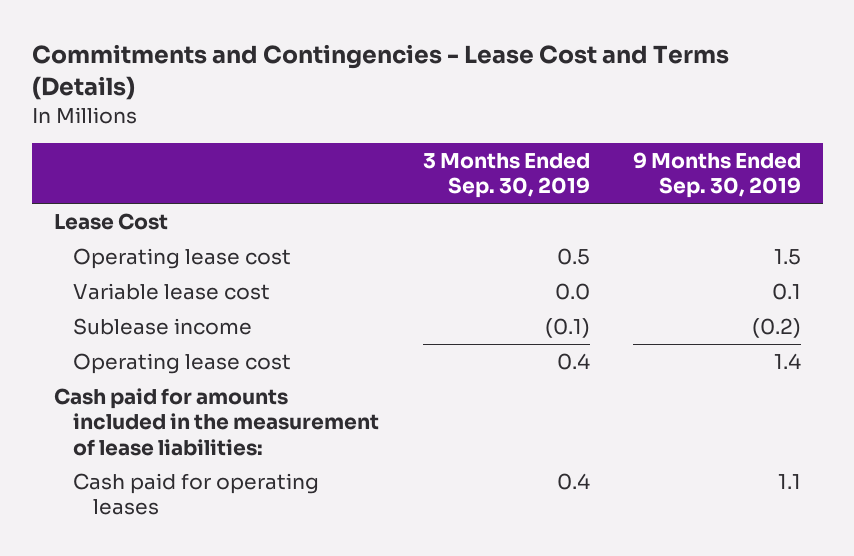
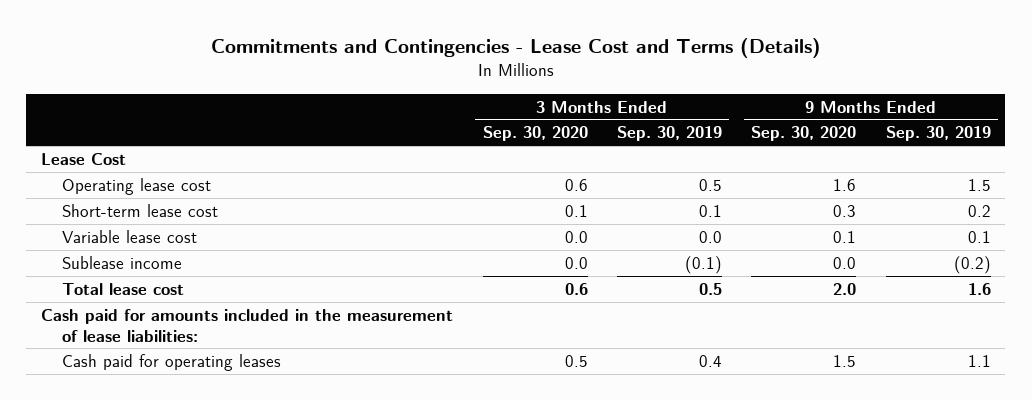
- | 3 Months Ended Sep. 30, 2019 | 9 Months Ended Sep. 30, 2019
+ | 3 Months Ended Sep. 30, 2020 | 3 Months Ended Sep. 30, 2019 | 9 Months Ended Sep. 30, 2020 | 9 Months Ended Sep. 30, 2019
+ Short-term lease cost | 0.1 | 0.1 | 0.3 | 0.2
- Operating lease cost | 0.4 | 1.4
+ Total lease cost | 0.6 | 0.5 | 2.0 | 1.6

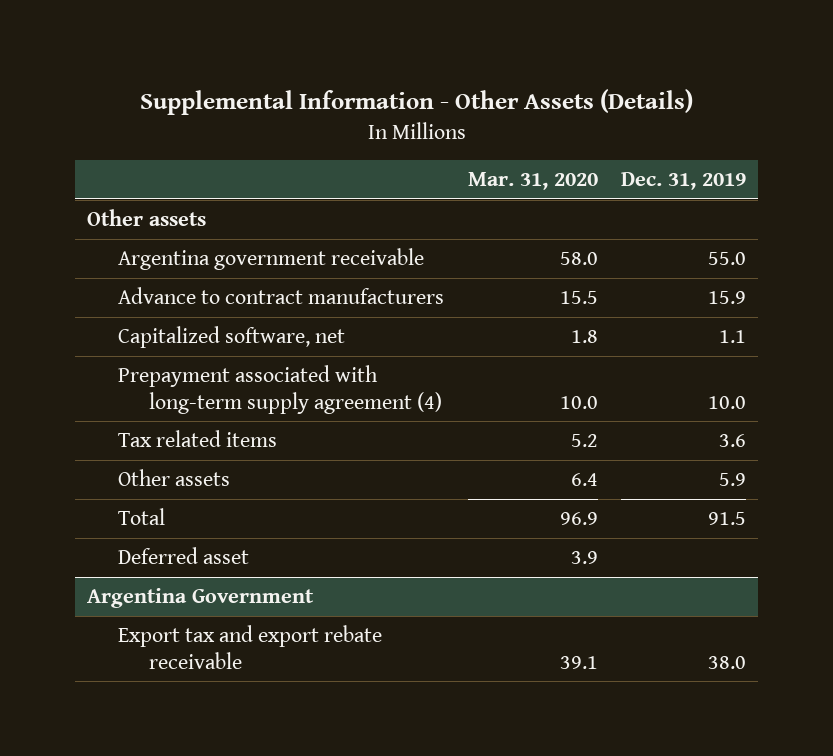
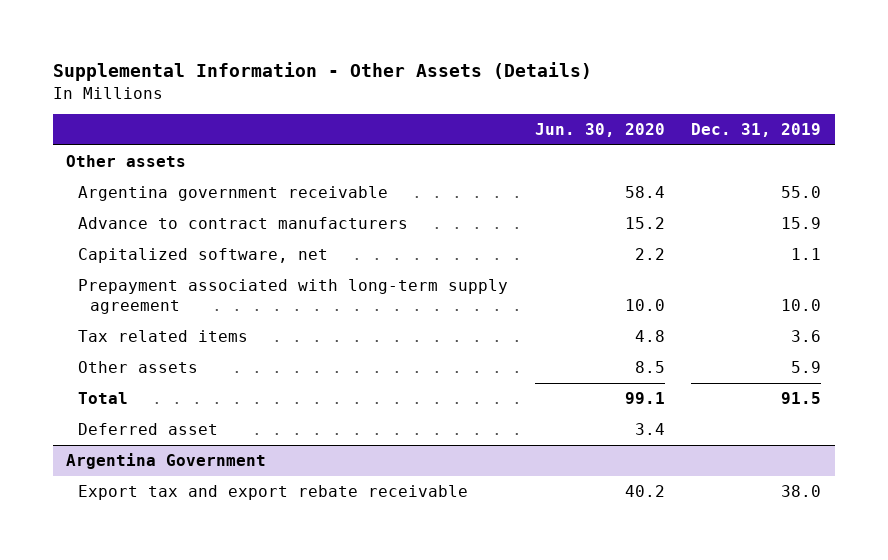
- | Mar. 31, 2020 | Dec. 31, 2019
+ | Jun. 30, 2020 | Dec. 31, 2019
- Prepayment associated with long-term supply agreement (4) | 10.0 | 10.0
+ Prepayment associated with long-term supply agreement | 10.0 | 10.0

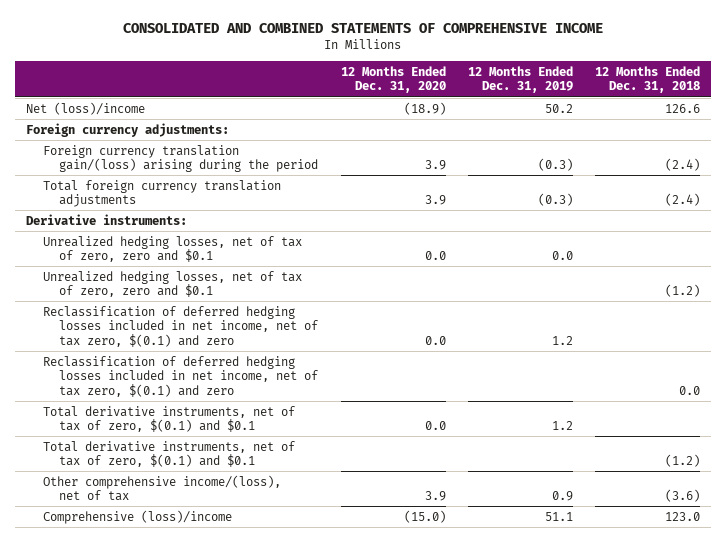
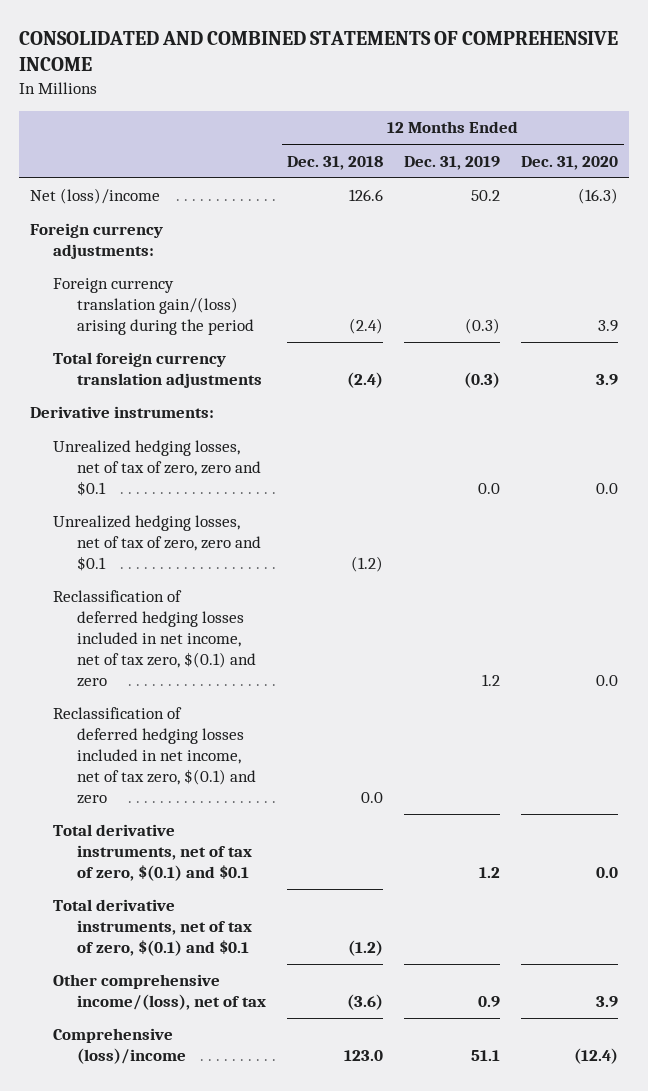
- | 12 Months Ended Dec. 31, 2020 | 12 Months Ended Dec. 31, 2019 | 12 Months Ended Dec. 31, 2018
+ | 12 Months Ended Dec. 31, 2018 | 12 Months Ended Dec. 31, 2019 | 12 Months Ended Dec. 31, 2020
- Net (loss)/income | (18.9) | 50.2 | 126.6
+ Net (loss)/income | 126.6 | 50.2 | (16.3)
- Comprehensive (loss)/income | (15.0) | 51.1 | 123.0
+ Comprehensive (loss)/income | 123.0 | 51.1 | (12.4)

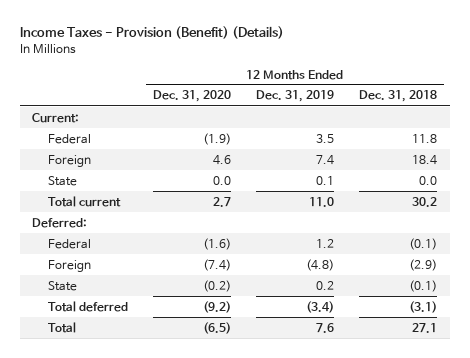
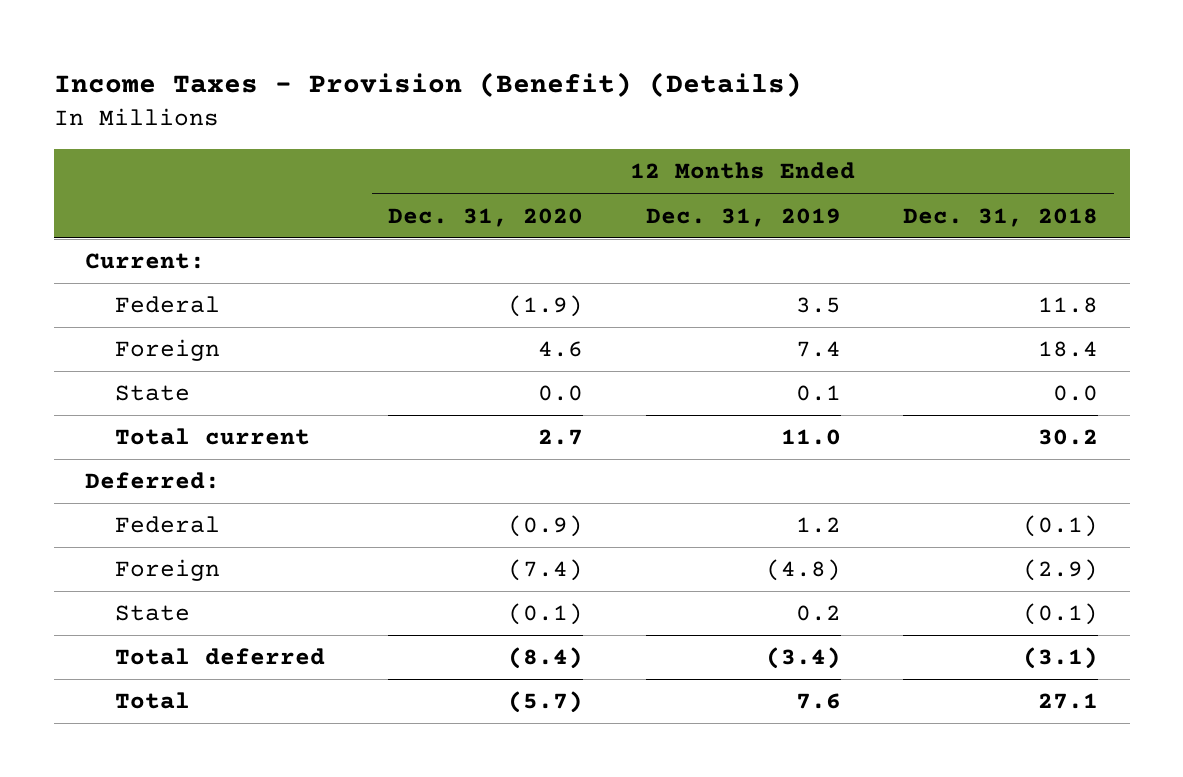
- Federal | (1.6) | 1.2 | (0.1)
+ Federal | (0.9) | 1.2 | (0.1)
- State | (0.2) | 0.2 | (0.1)
- Total deferred | (9.2) | (3.4) | (3.1)
- Total | (6.5) | 7.6 | 27.1
+ State | (0.1) | 0.2 | (0.1)
+ Total deferred | (8.4) | (3.4) | (3.1)
+ Total | (5.7) | 7.6 | 27.1

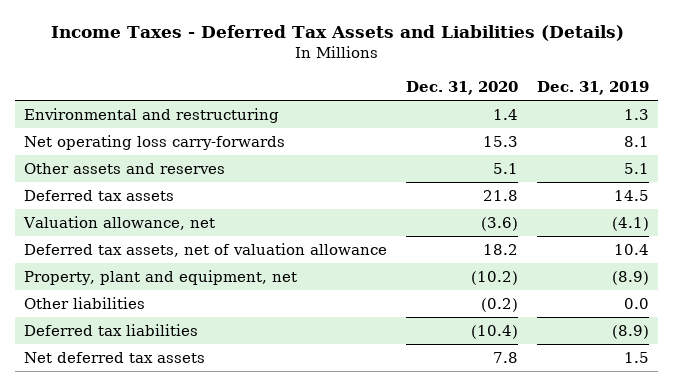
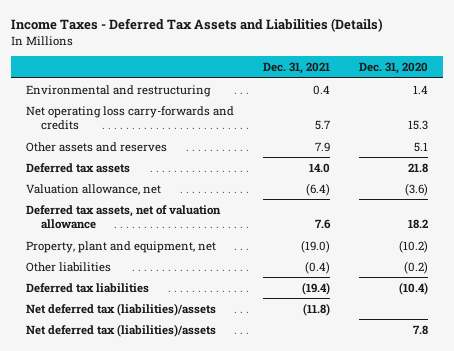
- | Dec. 31, 2020 | Dec. 31, 2019
+ | Dec. 31, 2021 | Dec. 31, 2020
- Net operating loss carry-forwards | 15.3 | 8.1
+ Net operating loss carry-forwards and credits | 5.7 | 15.3
- Net deferred tax assets | 7.8 | 1.5
+ Net deferred tax (liabilities)/assets | (11.8) |
+ Net deferred tax (liabilities)/assets | | 7.8

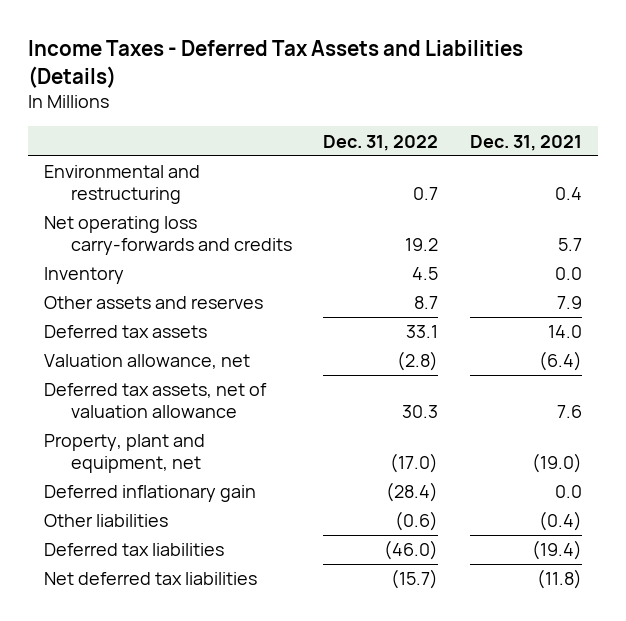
- | Dec. 31, 2021 | Dec. 31, 2020
+ | Dec. 31, 2022 | Dec. 31, 2021
+ Inventory | 4.5 | 0.0
+ Deferred inflationary gain | (28.4) | 0.0
- Net deferred tax (liabilities)/assets | (11.8) |
- Net deferred tax (liabilities)/assets | | 7.8
+ Net deferred tax liabilities | (15.7) | (11.8)

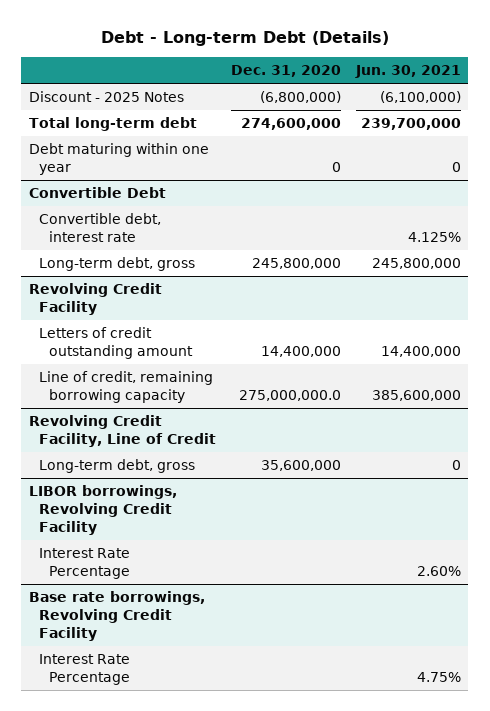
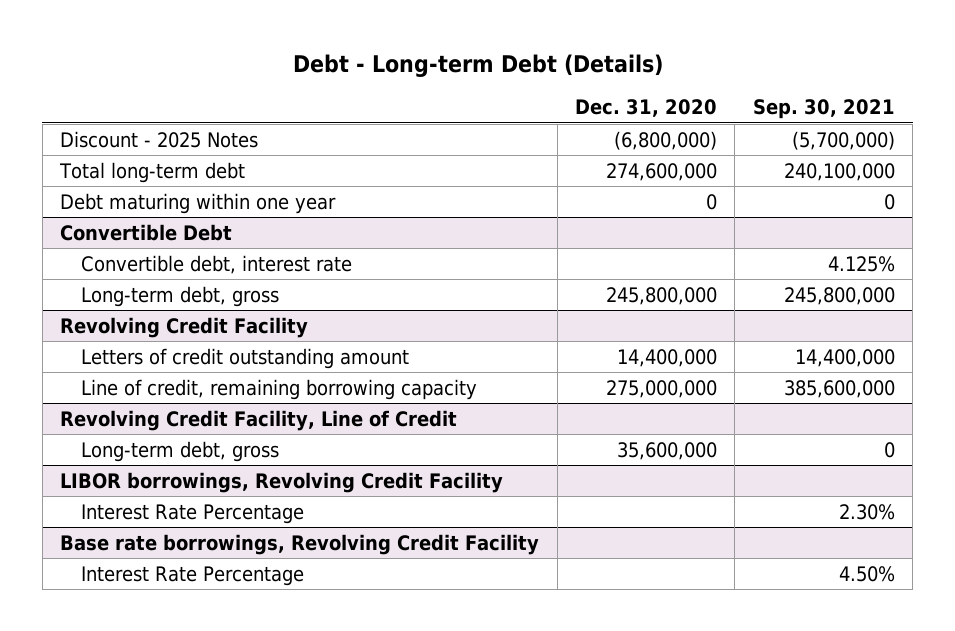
- | Dec. 31, 2020 | Jun. 30, 2021
+ | Dec. 31, 2020 | Sep. 30, 2021
@ Revolving Credit Facility
- Line of credit, remaining borrowing capacity | 275,000,000.0 | 385,600,000
+ Line of credit, remaining borrowing capacity | 275,000,000 | 385,600,000

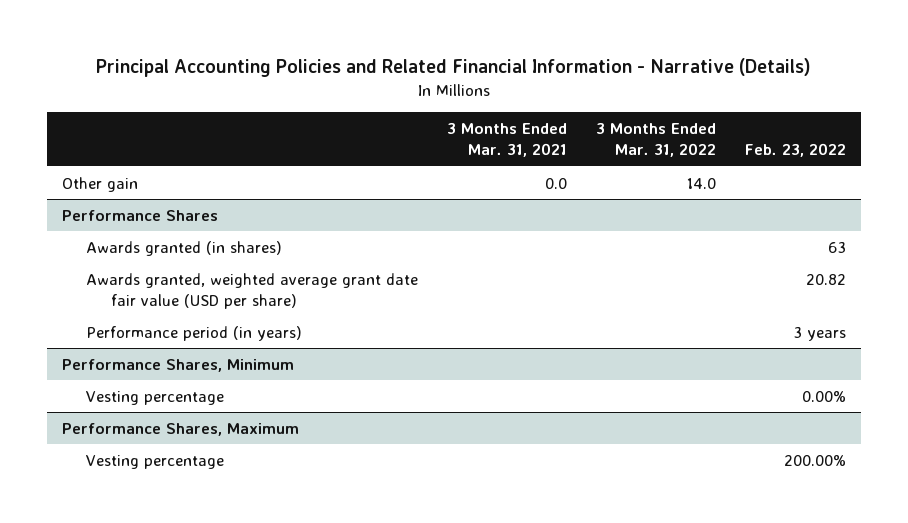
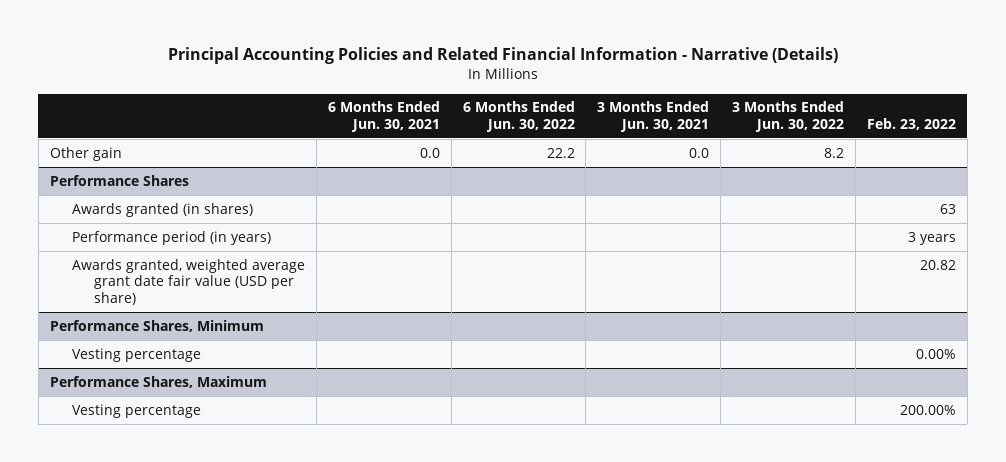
- | 3 Months Ended Mar. 31, 2021 | 3 Months Ended Mar. 31, 2022 | Feb. 23, 2022
+ | 6 Months Ended Jun. 30, 2021 | 6 Months Ended Jun. 30, 2022 | 3 Months Ended Jun. 30, 2021 | 3 Months Ended Jun. 30, 2022 | Feb. 23, 2022
@ Performance Shares
moved down: Awards granted, weighted average grant date fair value (USD per share) | | | | | 20.82

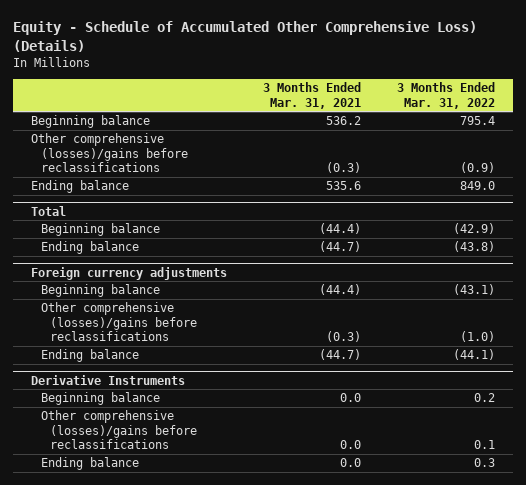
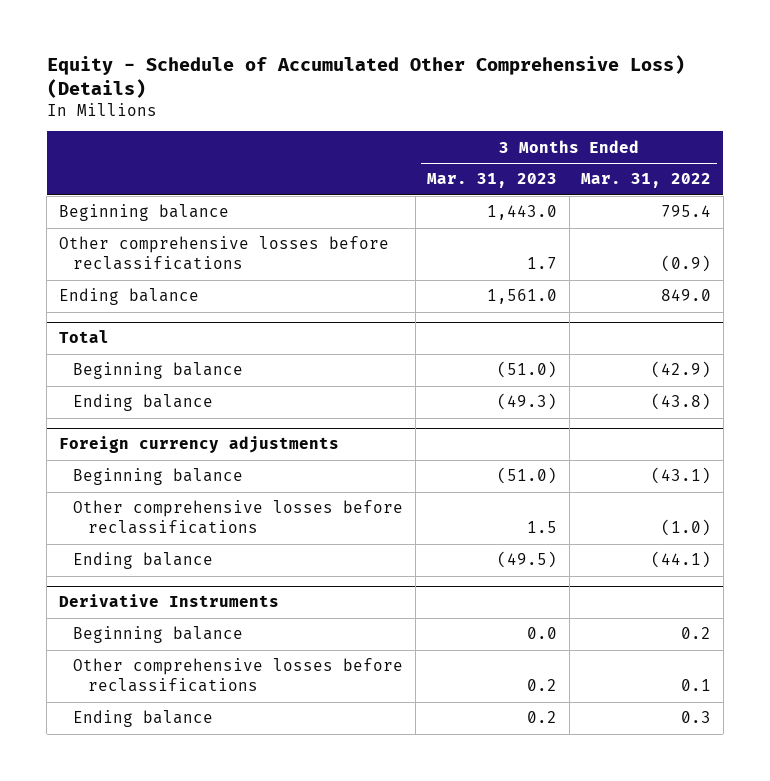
- | 3 Months Ended Mar. 31, 2021 | 3 Months Ended Mar. 31, 2022
+ | 3 Months Ended Mar. 31, 2023 | 3 Months Ended Mar. 31, 2022
- Other comprehensive (losses)/gains before reclassifications | (0.3) | (0.9)
+ Other comprehensive losses before reclassifications | 1.7 | (0.9)
@ Foreign currency adjustments
- Other comprehensive (losses)/gains before reclassifications | (0.3) | (1.0)
+ Other comprehensive losses before reclassifications | 1.5 | (1.0)
@ Derivative Instruments
- Other comprehensive (losses)/gains before reclassifications | 0.0 | 0.1
+ Other comprehensive losses before reclassifications | 0.2 | 0.1

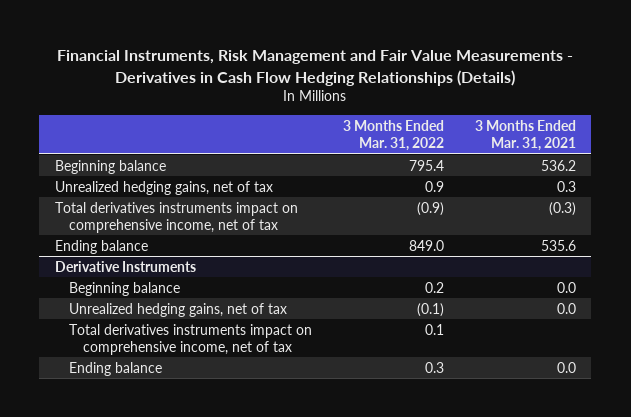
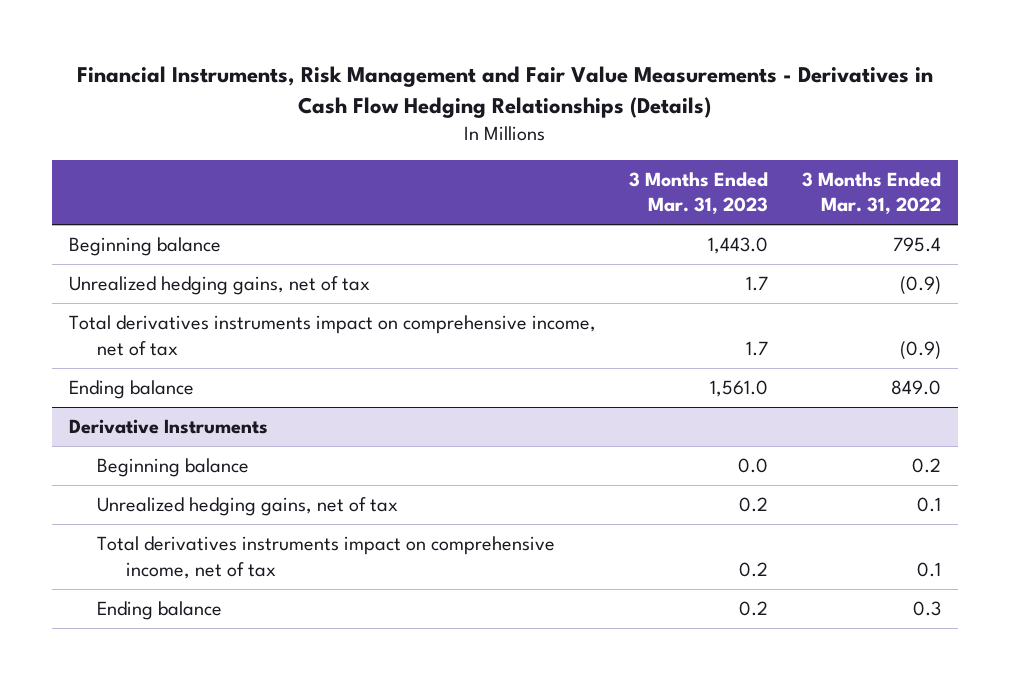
- | 3 Months Ended Mar. 31, 2022 | 3 Months Ended Mar. 31, 2021
+ | 3 Months Ended Mar. 31, 2023 | 3 Months Ended Mar. 31, 2022
- Unrealized hedging gains, net of tax | 0.9 | 0.3
+ Unrealized hedging gains, net of tax | 1.7 | (0.9)
@ Derivative Instruments
- Unrealized hedging gains, net of tax | (0.1) | 0.0
+ Unrealized hedging gains, net of tax | 0.2 | 0.1

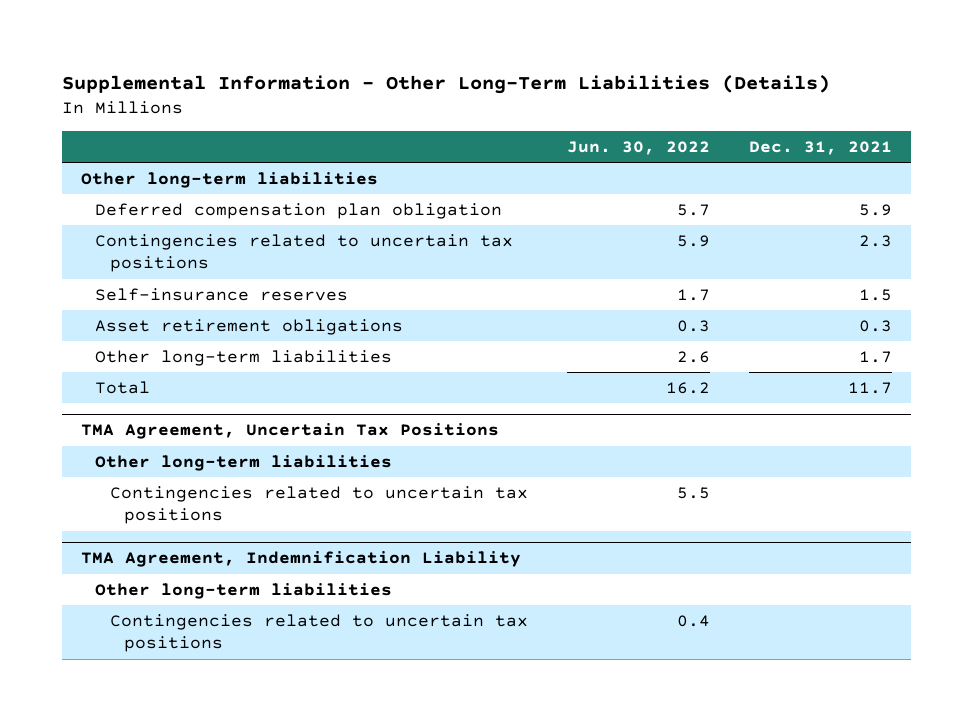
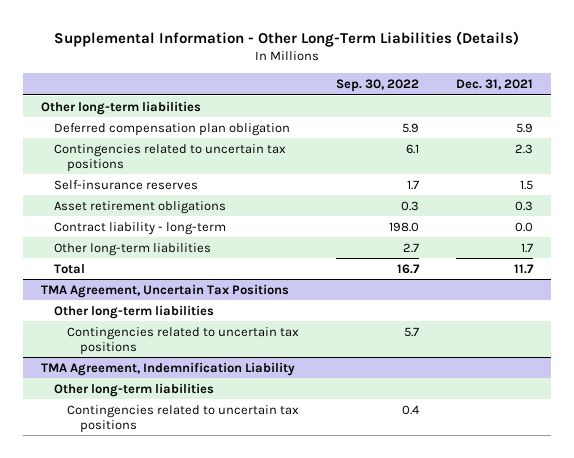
- | Jun. 30, 2022 | Dec. 31, 2021
+ | Sep. 30, 2022 | Dec. 31, 2021
+ Contract liability - long-term | 198.0 | 0.0

